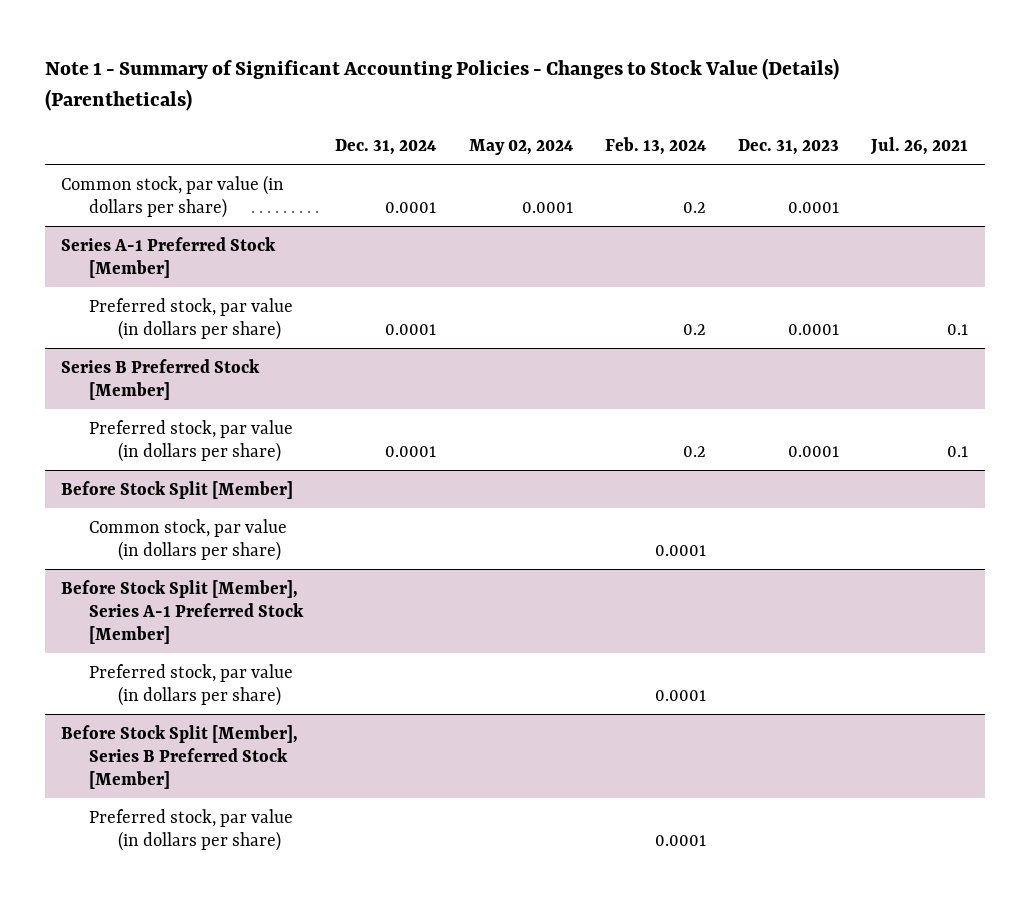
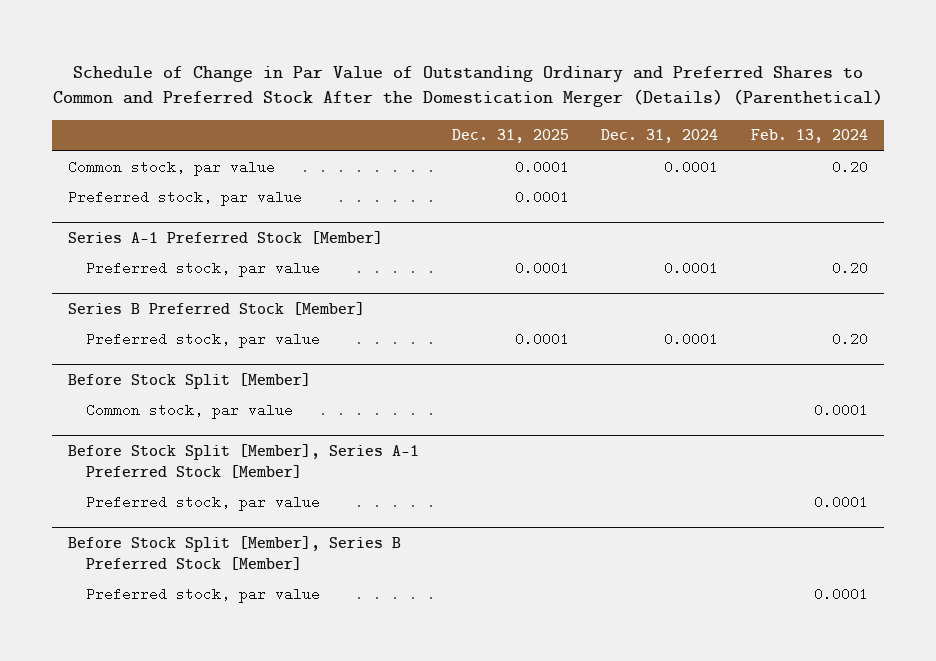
- Note 1 - Summary of Significant Accounting Policies - Changes to Stock Value (Details) (Parentheticals)
+ Schedule of Change in Par Value of Outstanding Ordinary and Preferred Shares to Common and Preferred Stock After the Domestication Merger (Details) (Parenthetical)
- | Dec. 31, 2024 | May 02, 2024 | Feb. 13, 2024 | Dec. 31, 2023 | Jul. 26, 2021
+ | Dec. 31, 2025 | Dec. 31, 2024 | Feb. 13, 2024
- Common stock, par value (in dollars per share) | 0.0001 | 0.0001 | 0.2 | 0.0001 |
+ Common stock, par value | 0.0001 | 0.0001 | 0.20
+ Preferred stock, par value | 0.0001 | |
@ Series A-1 Preferred Stock [Member]
- Preferred stock, par value (in dollars per share) | 0.0001 | | 0.2 | 0.0001 | 0.1
+ Preferred stock, par value | 0.0001 | 0.0001 | 0.20
@ Series B Preferred Stock [Member]
- Preferred stock, par value (in dollars per share) | 0.0001 | | 0.2 | 0.0001 | 0.1
+ Preferred stock, par value | 0.0001 | 0.0001 | 0.20
@ Before Stock Split [Member]
- Common stock, par value (in dollars per share) | | | 0.0001 | |
+ Common stock, par value | | | 0.0001
@ Before Stock Split [Member], Series A-1 Preferred Stock [Member]
- Preferred stock, par value (in dollars per share) | | | 0.0001 | |
+ Preferred stock, par value | | | 0.0001
@ Before Stock Split [Member], Series B Preferred Stock [Member]
- Preferred stock, par value (in dollars per share) | | | 0.0001 | |
+ Preferred stock, par value | | | 0.0001

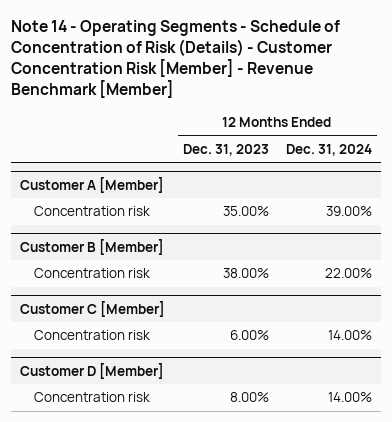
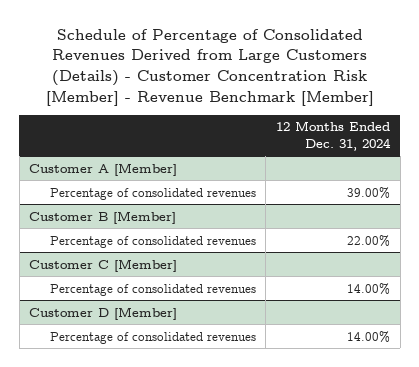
- Note 14 - Operating Segments - Schedule of Concentration of Risk (Details) - Customer Concentration Risk [Member] - Revenue Benchmark [Member]
+ Schedule of Percentage of Consolidated Revenues Derived from Large Customers (Details) - Customer Concentration Risk [Member] - Revenue Benchmark [Member]
- | 12 Months Ended Dec. 31, 2023 | 12 Months Ended Dec. 31, 2024
+ | 12 Months Ended Dec. 31, 2024
@ Customer A [Member]
- Concentration risk | 35.00% | 39.00%
+ Percentage of consolidated revenues | 39.00%
@ Customer B [Member]
- Concentration risk | 38.00% | 22.00%
+ Percentage of consolidated revenues | 22.00%
@ Customer C [Member]
- Concentration risk | 6.00% | 14.00%
+ Percentage of consolidated revenues | 14.00%
@ Customer D [Member]
- Concentration risk | 8.00% | 14.00%
+ Percentage of consolidated revenues | 14.00%

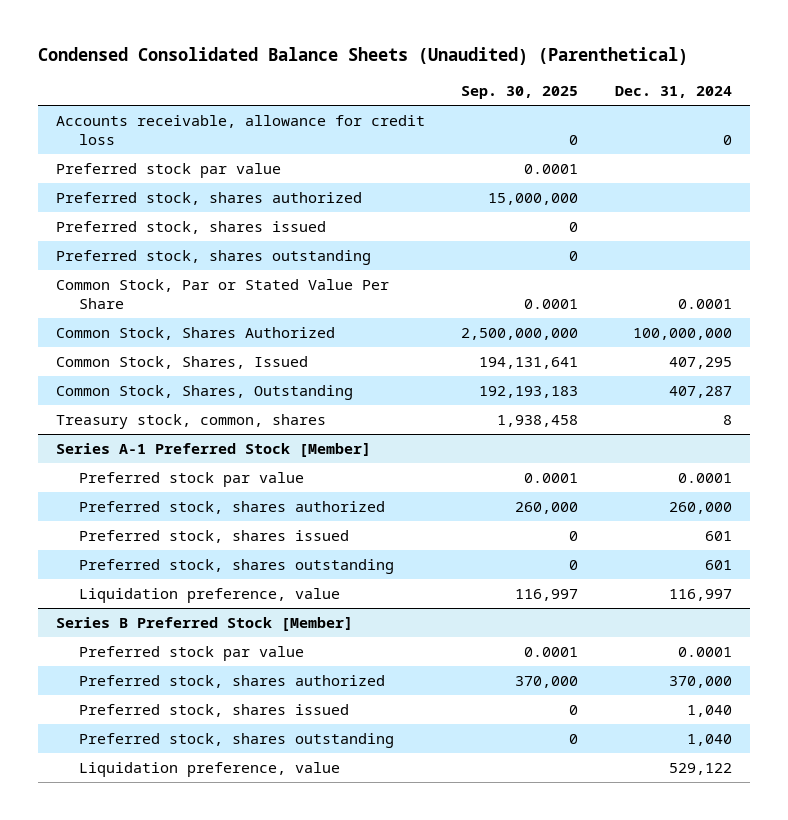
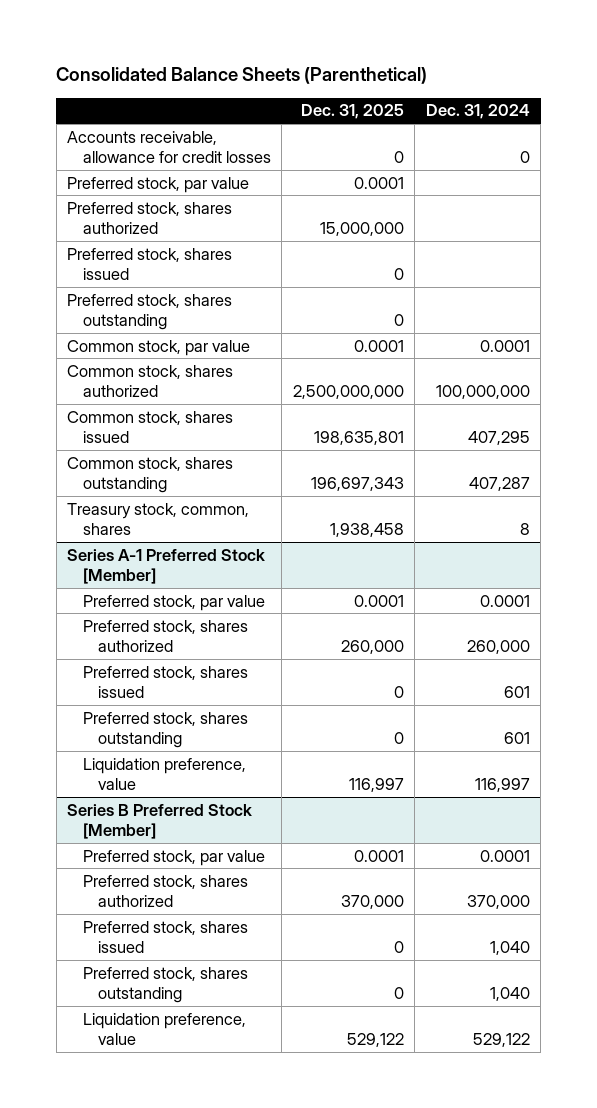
- Condensed Consolidated Balance Sheets (Unaudited) (Parenthetical)
+ Consolidated Balance Sheets (Parenthetical)
- | Sep. 30, 2025 | Dec. 31, 2024
+ | Dec. 31, 2025 | Dec. 31, 2024
- Accounts receivable, allowance for credit loss | 0 | 0
- Preferred stock par value | 0.0001 |
+ Accounts receivable, allowance for credit losses | 0 | 0
+ Preferred stock, par value | 0.0001 |
- Common Stock, Par or Stated Value Per Share | 0.0001 | 0.0001
- Common Stock, Shares Authorized | 2,500,000,000 | 100,000,000
- Common Stock, Shares, Issued | 194,131,641 | 407,295
- Common Stock, Shares, Outstanding | 192,193,183 | 407,287
+ Common stock, par value | 0.0001 | 0.0001
+ Common stock, shares authorized | 2,500,000,000 | 100,000,000
+ Common stock, shares issued | 198,635,801 | 407,295
+ Common stock, shares outstanding | 196,697,343 | 407,287
@ Series A-1 Preferred Stock [Member]
- Preferred stock par value | 0.0001 | 0.0001
+ Preferred stock, par value | 0.0001 | 0.0001
@ Series B Preferred Stock [Member]
- Preferred stock par value | 0.0001 | 0.0001
+ Preferred stock, par value | 0.0001 | 0.0001

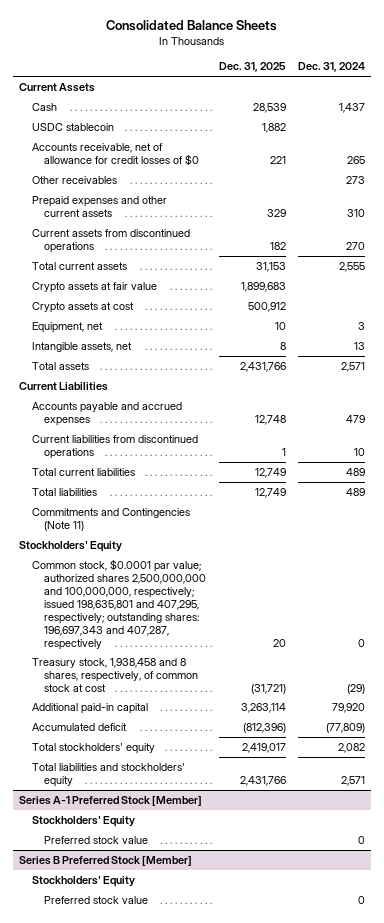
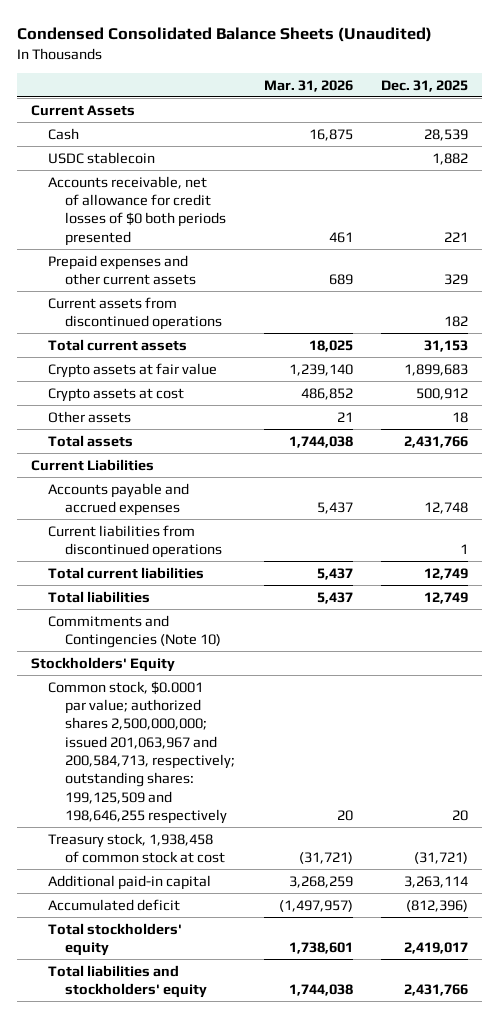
- Consolidated Balance Sheets
+ Condensed Consolidated Balance Sheets (Unaudited)
- | Dec. 31, 2025 | Dec. 31, 2024
+ | Mar. 31, 2026 | Dec. 31, 2025
- Accounts receivable, net of allowance for credit losses of $0 | 221 | 265
- Other receivables | | 273
+ Accounts receivable, net of allowance for credit losses of $0 both periods presented | 461 | 221
- Equipment, net | 10 | 3
- Intangible assets, net | 8 | 13
+ Other assets | 21 | 18
- Commitments and Contingencies (Note 11)
+ Commitments and Contingencies (Note 10)
- Common stock, $0.0001 par value; authorized shares 2,500,000,000 and 100,000,000, respectively; issued 198,635,801 and 407,295, respectively; outstanding shares: 196,697,343 and 407,287, respectively | 20 | 0
- Treasury stock, 1,938,458 and 8 shares, respectively, of common stock at cost | (31,721) | (29)
+ Common stock, $0.0001 par value; authorized shares 2,500,000,000; issued 201,063,967 and 200,584,713, respectively; outstanding shares: 199,125,509 and 198,646,255 respectively | 20 | 20
+ Treasury stock, 1,938,458 of common stock at cost | (31,721) | (31,721)
- Series A-1 Preferred Stock [Member]
- Stockholders' Equity
- Preferred stock value | | 0
- Series B Preferred Stock [Member]
- Stockholders' Equity
- Preferred stock value | | 0

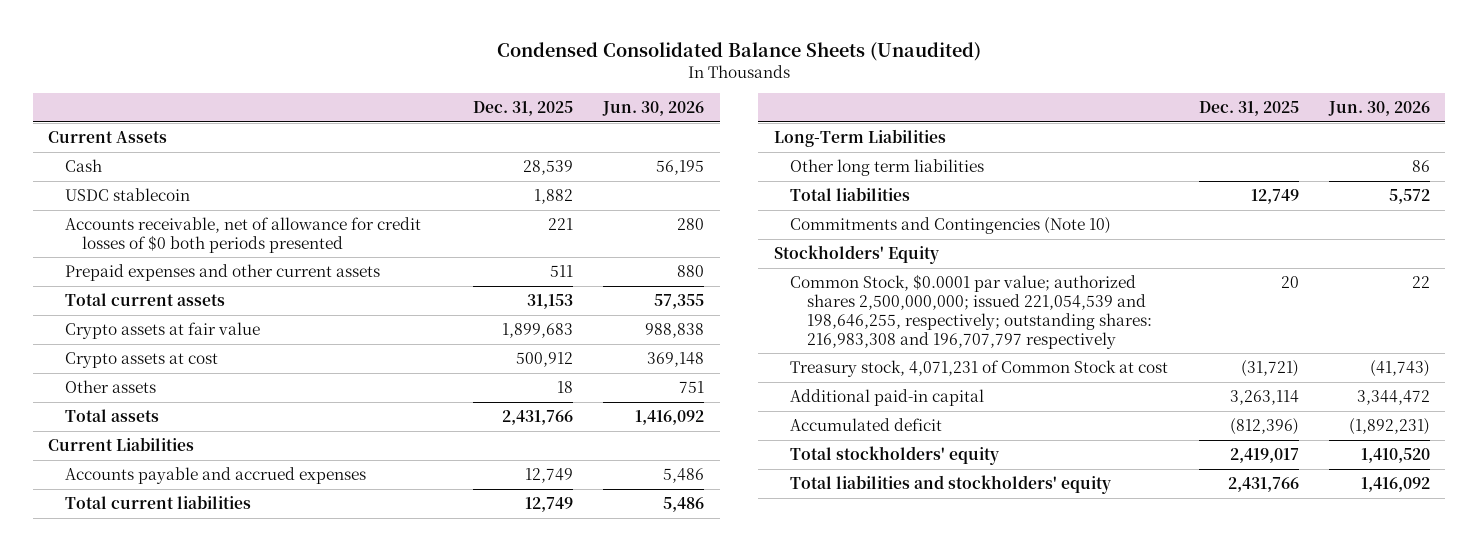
- | Mar. 31, 2026 | Dec. 31, 2025
+ | Dec. 31, 2025 | Jun. 30, 2026
- Prepaid expenses and other current assets | 689 | 329
- Current assets from discontinued operations | | 182
+ Prepaid expenses and other current assets | 511 | 880
- Accounts payable and accrued expenses | 5,437 | 12,748
- Current liabilities from discontinued operations | | 1
+ Accounts payable and accrued expenses | 12,749 | 5,486
+ Long-Term Liabilities
+ Other long term liabilities | | 86
- Common stock, $0.0001 par value; authorized shares 2,500,000,000; issued 201,063,967 and 200,584,713, respectively; outstanding shares: 199,125,509 and 198,646,255 respectively | 20 | 20
- Treasury stock, 1,938,458 of common stock at cost | (31,721) | (31,721)
+ Common Stock, $0.0001 par value; authorized shares 2,500,000,000; issued 221,054,539 and 198,646,255, respectively; outstanding shares: 216,983,308 and 196,707,797 respectively | 20 | 22
+ Treasury stock, 4,071,231 of Common Stock at cost | (31,721) | (41,743)

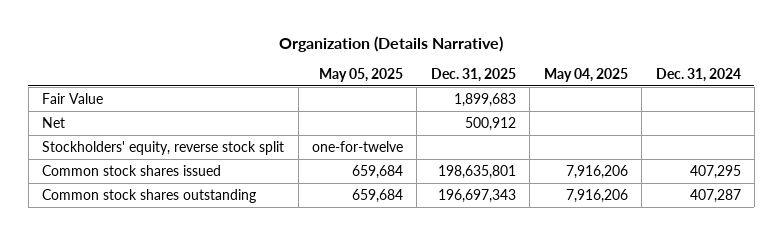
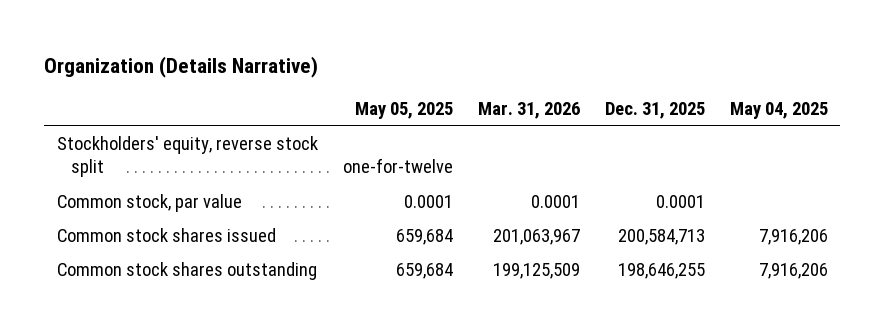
- | May 05, 2025 | Dec. 31, 2025 | May 04, 2025 | Dec. 31, 2024
+ | May 05, 2025 | Mar. 31, 2026 | Dec. 31, 2025 | May 04, 2025
- Fair Value | | 1,899,683 | |
- Net | | 500,912 | |
- Common stock shares issued | 659,684 | 198,635,801 | 7,916,206 | 407,295
- Common stock shares outstanding | 659,684 | 196,697,343 | 7,916,206 | 407,287
+ Common stock, par value | 0.0001 | 0.0001 | 0.0001 |
+ Common stock shares issued | 659,684 | 201,063,967 | 200,584,713 | 7,916,206
+ Common stock shares outstanding | 659,684 | 199,125,509 | 198,646,255 | 7,916,206

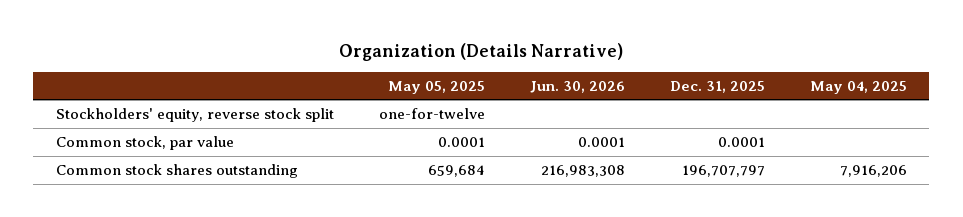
- | May 05, 2025 | Mar. 31, 2026 | Dec. 31, 2025 | May 04, 2025
+ | May 05, 2025 | Jun. 30, 2026 | Dec. 31, 2025 | May 04, 2025
- Common stock shares issued | 659,684 | 201,063,967 | 200,584,713 | 7,916,206
- Common stock shares outstanding | 659,684 | 199,125,509 | 198,646,255 | 7,916,206
+ Common stock shares outstanding | 659,684 | 216,983,308 | 196,707,797 | 7,916,206

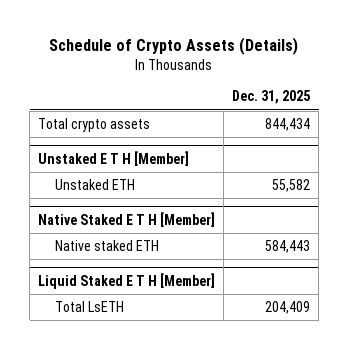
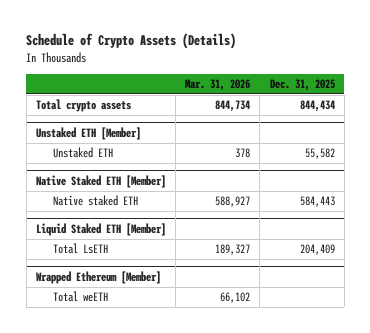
- | Dec. 31, 2025
+ | Mar. 31, 2026 | Dec. 31, 2025
- Unstaked E T H [Member]
+ Unstaked ETH [Member]
- Native Staked E T H [Member]
+ Native Staked ETH [Member]
- Liquid Staked E T H [Member]
+ Liquid Staked ETH [Member]
+ Wrapped Ethereum [Member]
+ Total weETH | 66,102 |

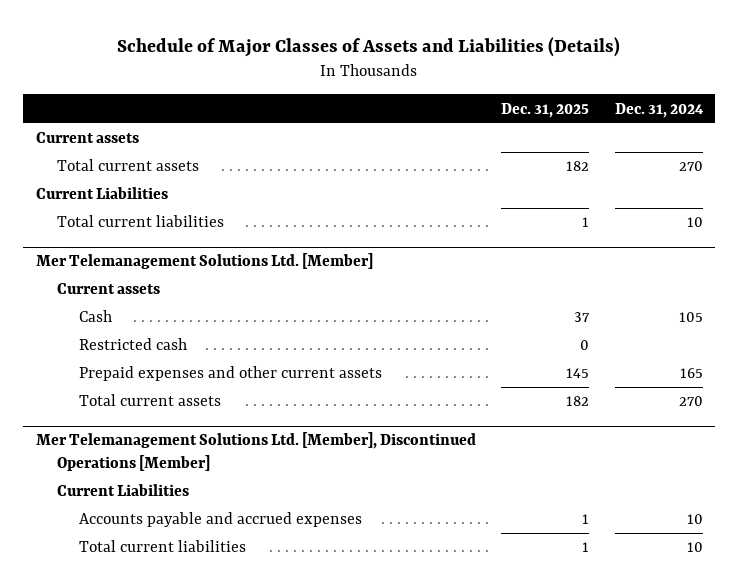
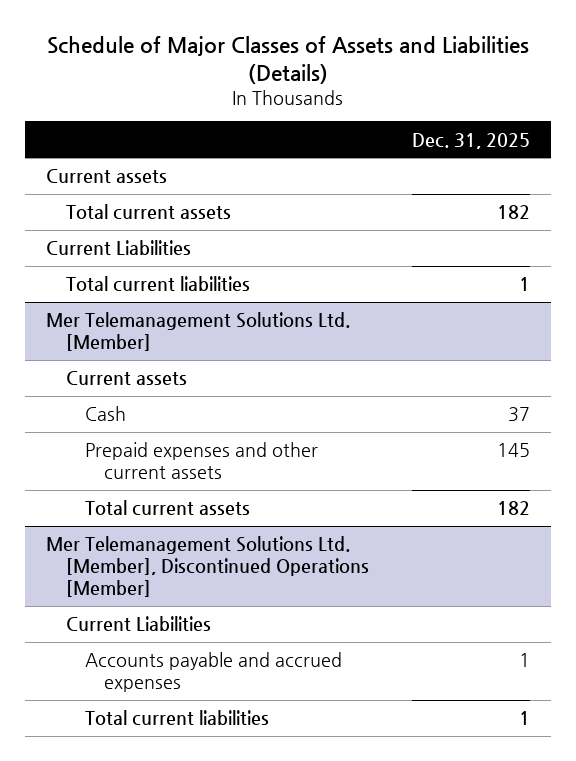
- | Dec. 31, 2025 | Dec. 31, 2024
+ | Dec. 31, 2025
@ Mer Telemanagement Solutions Ltd. [Member]
- Restricted cash | 0 |

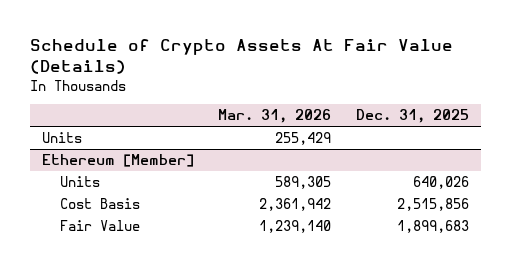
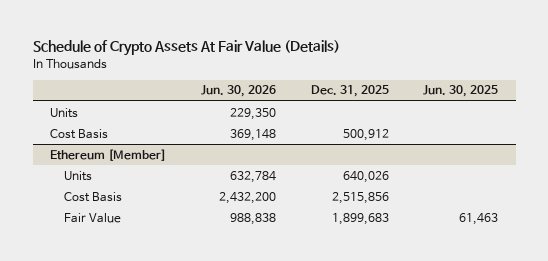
- | Mar. 31, 2026 | Dec. 31, 2025
+ | Jun. 30, 2026 | Dec. 31, 2025 | Jun. 30, 2025
+ Cost Basis | 369,148 | 500,912 |

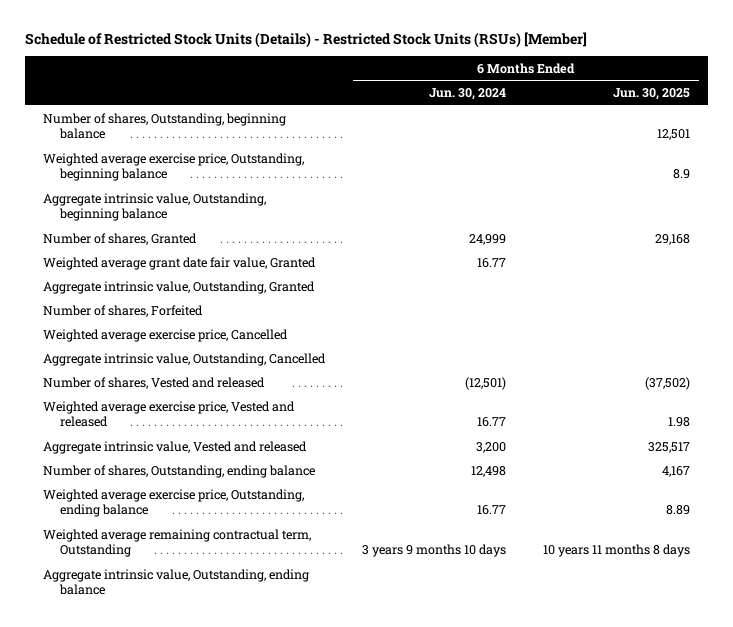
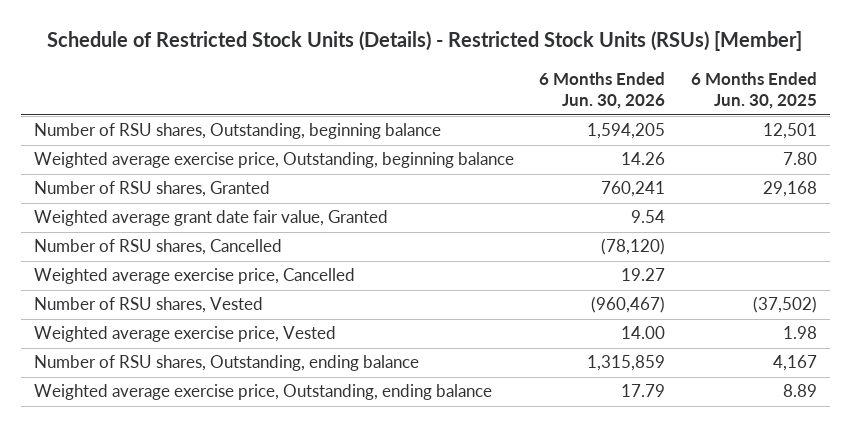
- | 6 Months Ended Jun. 30, 2024 | 6 Months Ended Jun. 30, 2025
+ | 6 Months Ended Jun. 30, 2026 | 6 Months Ended Jun. 30, 2025
- Number of shares, Outstanding, beginning balance | | 12,501
- Weighted average exercise price, Outstanding, beginning balance | | 8.9
- Aggregate intrinsic value, Outstanding, beginning balance
- Number of shares, Granted | 24,999 | 29,168
+ Number of RSU shares, Outstanding, beginning balance | 1,594,205 | 12,501
+ Weighted average exercise price, Outstanding, beginning balance | 14.26 | 7.80
+ Number of RSU shares, Granted | 760,241 | 29,168
- Aggregate intrinsic value, Outstanding, Granted
- Number of shares, Forfeited
+ Number of RSU shares, Cancelled | (78,120) |
- Aggregate intrinsic value, Outstanding, Cancelled
- Number of shares, Vested and released | (12,501) | (37,502)
- Weighted average exercise price, Vested and released | 16.77 | 1.98
- Aggregate intrinsic value, Vested and released | 3,200 | 325,517
- Number of shares, Outstanding, ending balance | 12,498 | 4,167
+ Number of RSU shares, Vested | (960,467) | (37,502)
+ Weighted average exercise price, Vested | 14.00 | 1.98
+ Number of RSU shares, Outstanding, ending balance | 1,315,859 | 4,167
- Weighted average remaining contractual term, Outstanding | 3 years 9 months 10 days | 10 years 11 months 8 days
- Aggregate intrinsic value, Outstanding, ending balance

